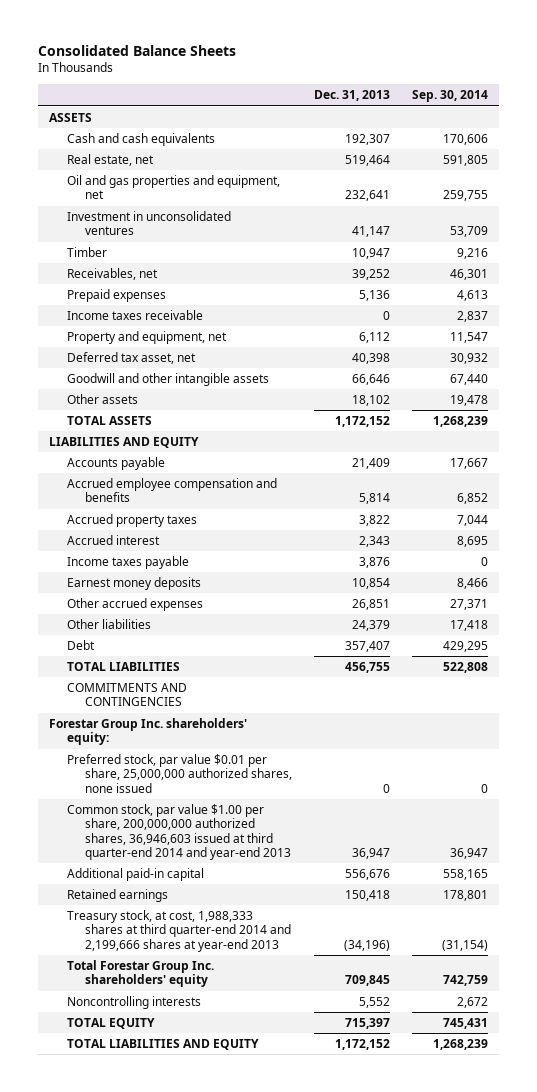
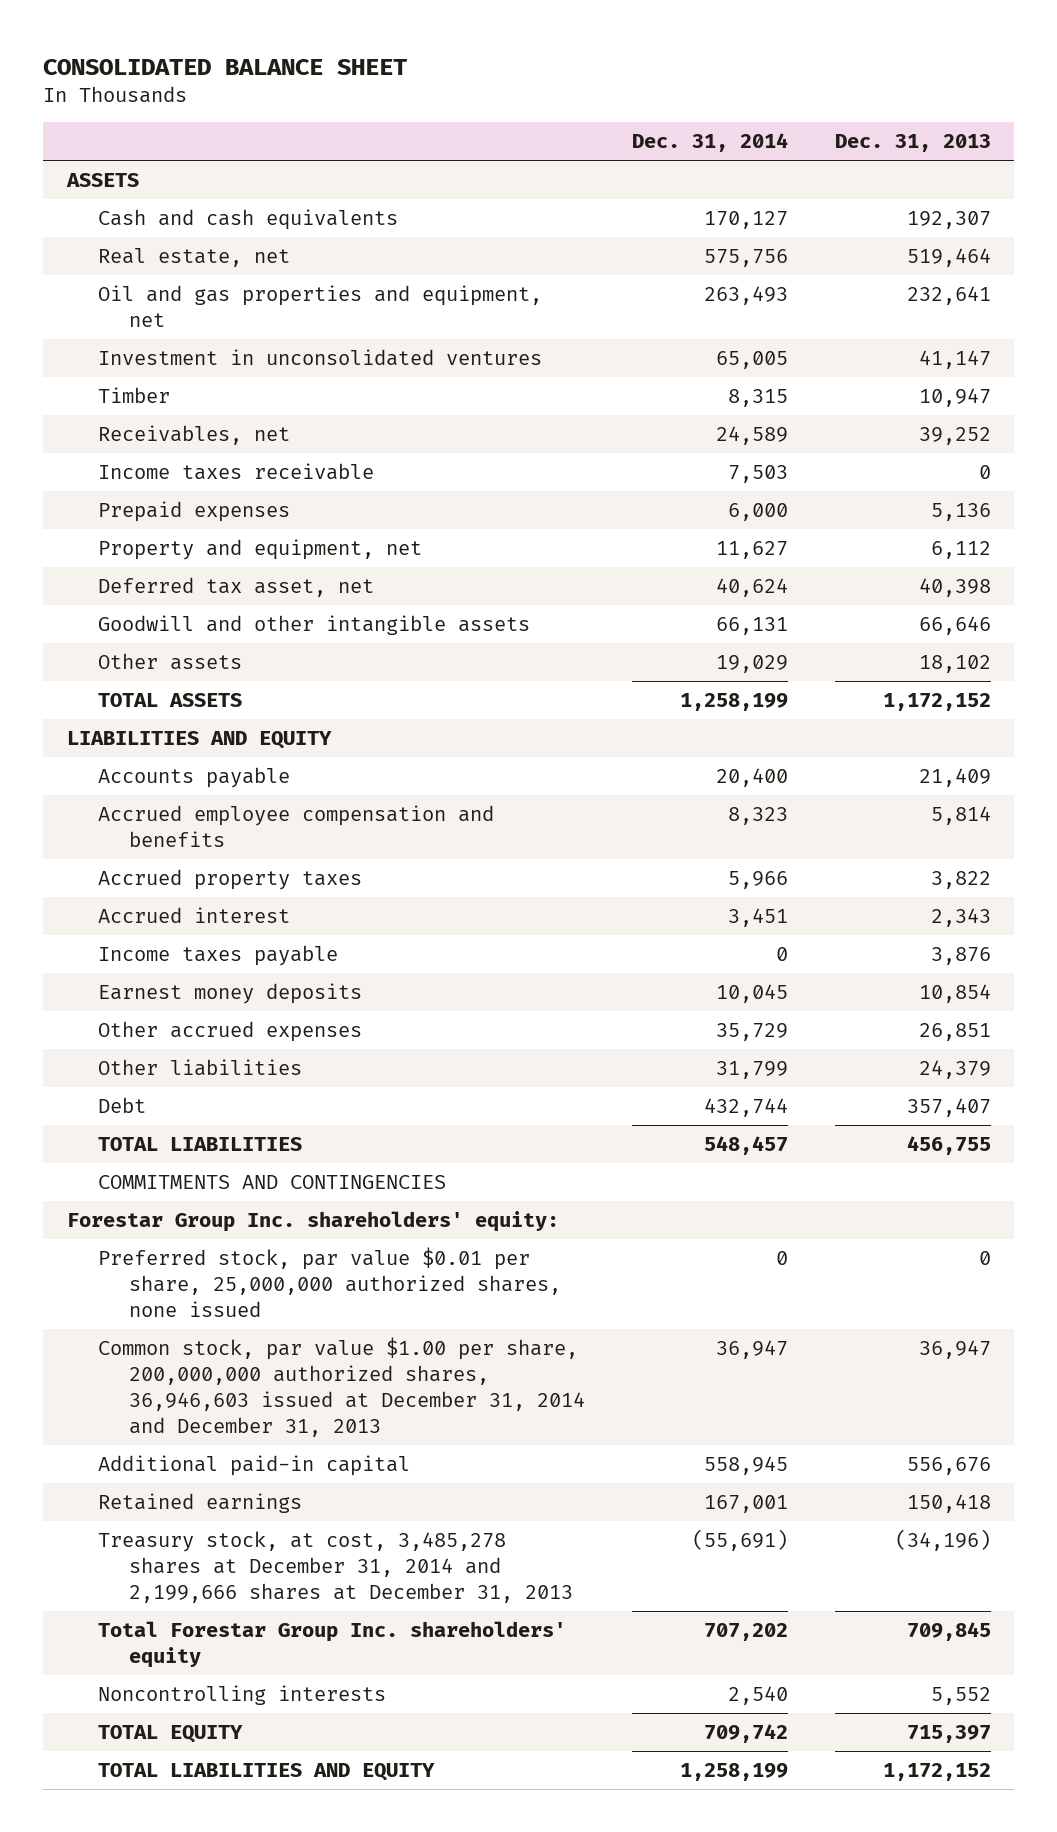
- Consolidated Balance Sheets
+ CONSOLIDATED BALANCE SHEET
- | Dec. 31, 2013 | Sep. 30, 2014
+ | Dec. 31, 2014 | Dec. 31, 2013
moved down: Prepaid expenses | 6,000 | 5,136
- Common stock, par value $1.00 per share, 200,000,000 authorized shares, 36,946,603 issued at third quarter-end 2014 and year-end 2013 | 36,947 | 36,947
+ Common stock, par value $1.00 per share, 200,000,000 authorized shares, 36,946,603 issued at December 31, 2014 and December 31, 2013 | 36,947 | 36,947
- Treasury stock, at cost, 1,988,333 shares at third quarter-end 2014 and 2,199,666 shares at year-end 2013 | (34,196) | (31,154)
+ Treasury stock, at cost, 3,485,278 shares at December 31, 2014 and 2,199,666 shares at December 31, 2013 | (55,691) | (34,196)

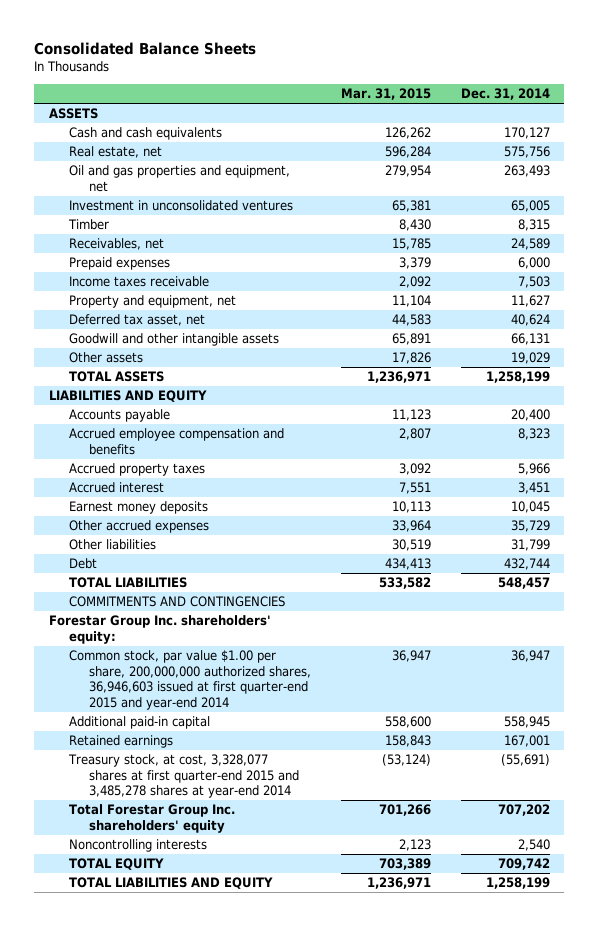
- CONSOLIDATED BALANCE SHEET
+ Consolidated Balance Sheets
- | Dec. 31, 2014 | Dec. 31, 2013
+ | Mar. 31, 2015 | Dec. 31, 2014
moved down: Income taxes receivable | 2,092 | 7,503
- Income taxes payable | 0 | 3,876
- Preferred stock, par value $0.01 per share, 25,000,000 authorized shares, none issued | 0 | 0
- Common stock, par value $1.00 per share, 200,000,000 authorized shares, 36,946,603 issued at December 31, 2014 and December 31, 2013 | 36,947 | 36,947
+ Common stock, par value $1.00 per share, 200,000,000 authorized shares, 36,946,603 issued at first quarter-end 2015 and year-end 2014 | 36,947 | 36,947
- Treasury stock, at cost, 3,485,278 shares at December 31, 2014 and 2,199,666 shares at December 31, 2013 | (55,691) | (34,196)
+ Treasury stock, at cost, 3,328,077 shares at first quarter-end 2015 and 3,485,278 shares at year-end 2014 | (53,124) | (55,691)

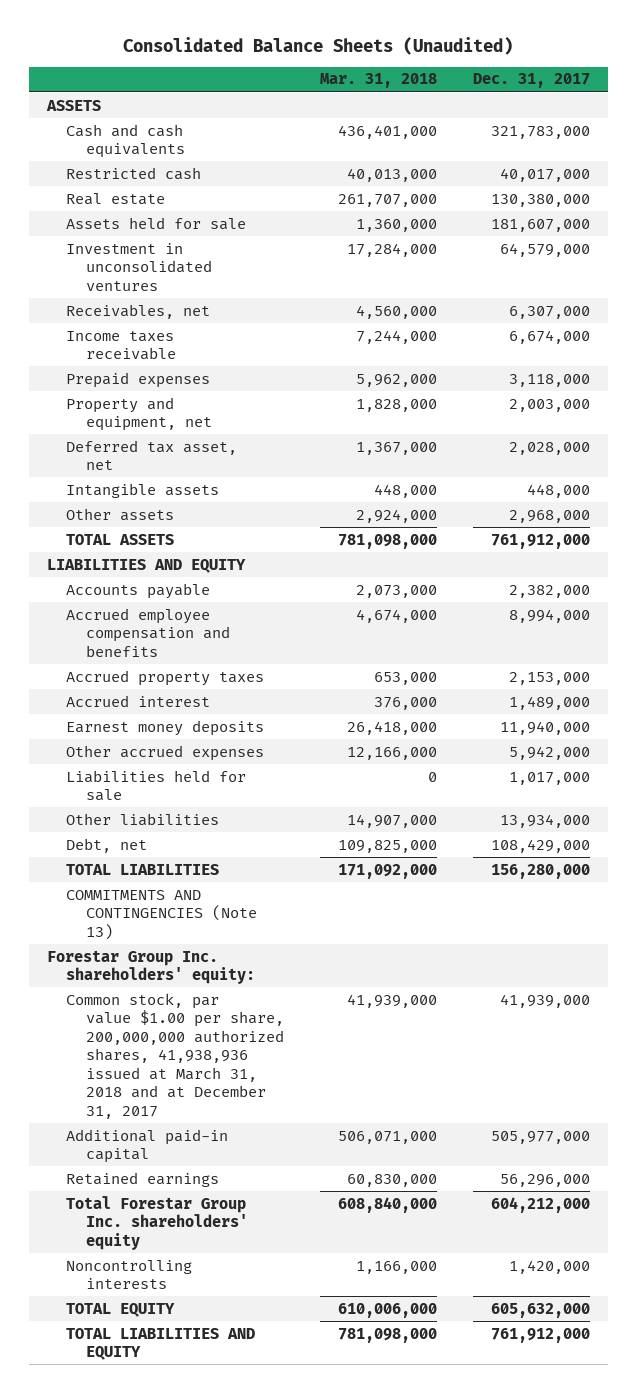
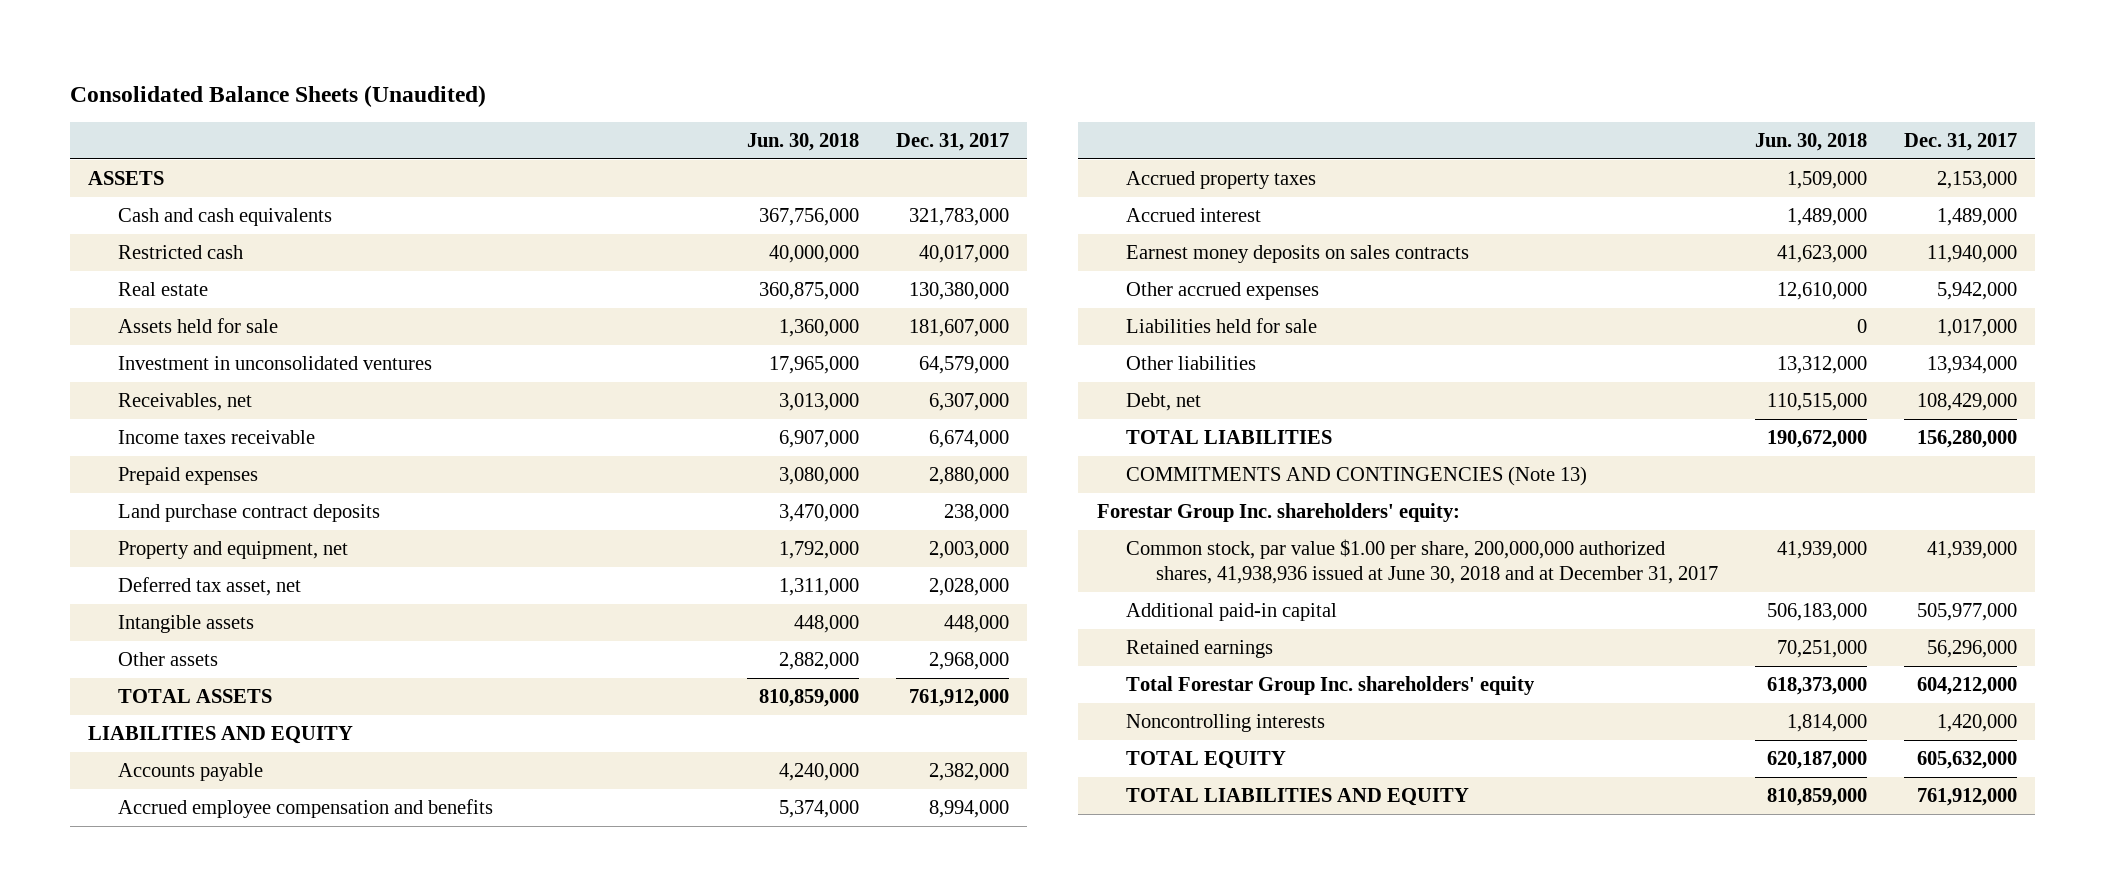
- | Mar. 31, 2018 | Dec. 31, 2017
+ | Jun. 30, 2018 | Dec. 31, 2017
- Prepaid expenses | 5,962,000 | 3,118,000
+ Prepaid expenses | 3,080,000 | 2,880,000
+ Land purchase contract deposits | 3,470,000 | 238,000
- Earnest money deposits | 26,418,000 | 11,940,000
+ Earnest money deposits on sales contracts | 41,623,000 | 11,940,000
- Common stock, par value $1.00 per share, 200,000,000 authorized shares, 41,938,936 issued at March 31, 2018 and at December 31, 2017 | 41,939,000 | 41,939,000
+ Common stock, par value $1.00 per share, 200,000,000 authorized shares, 41,938,936 issued at June 30, 2018 and at December 31, 2017 | 41,939,000 | 41,939,000

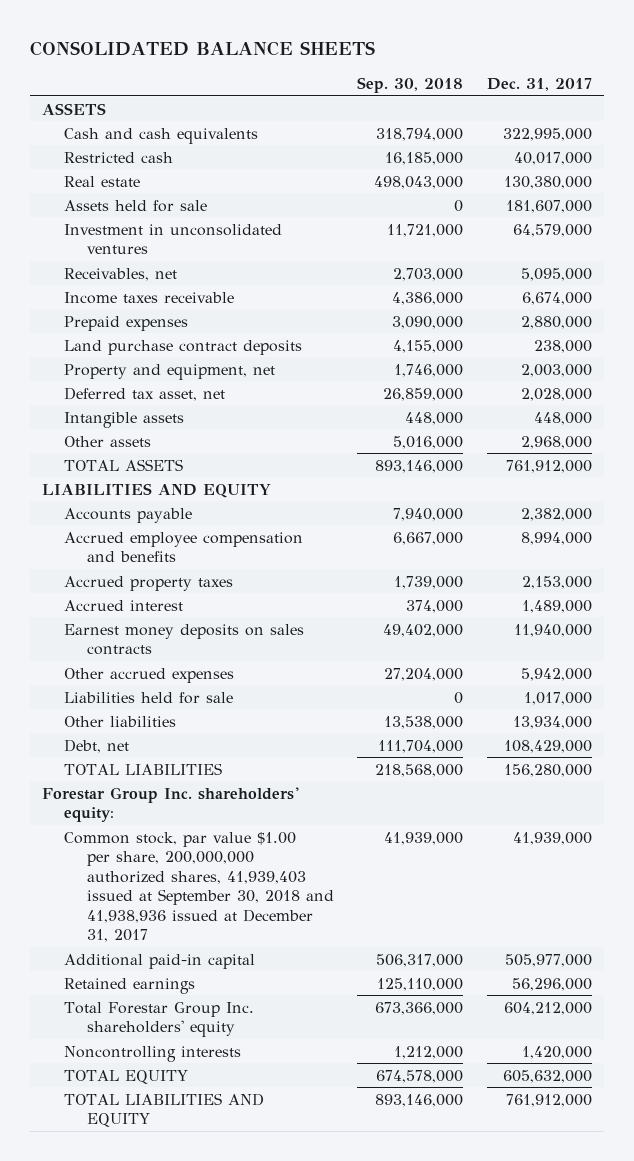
- Consolidated Balance Sheets (Unaudited)
+ CONSOLIDATED BALANCE SHEETS
- | Jun. 30, 2018 | Dec. 31, 2017
+ | Sep. 30, 2018 | Dec. 31, 2017
- Cash and cash equivalents | 367,756,000 | 321,783,000
+ Cash and cash equivalents | 318,794,000 | 322,995,000
- Receivables, net | 3,013,000 | 6,307,000
+ Receivables, net | 2,703,000 | 5,095,000
- COMMITMENTS AND CONTINGENCIES (Note 13)
- Common stock, par value $1.00 per share, 200,000,000 authorized shares, 41,938,936 issued at June 30, 2018 and at December 31, 2017 | 41,939,000 | 41,939,000
+ Common stock, par value $1.00 per share, 200,000,000 authorized shares, 41,939,403 issued at September 30, 2018 and 41,938,936 issued at December 31, 2017 | 41,939,000 | 41,939,000

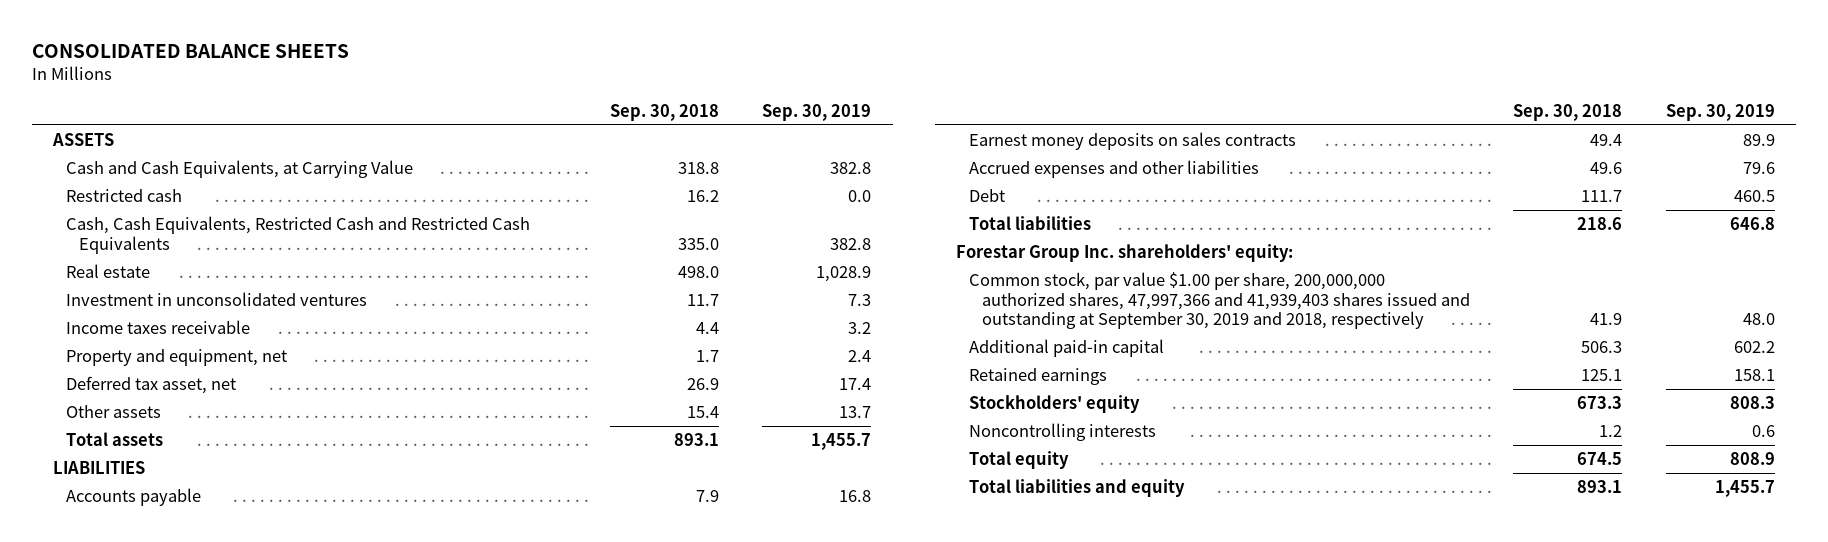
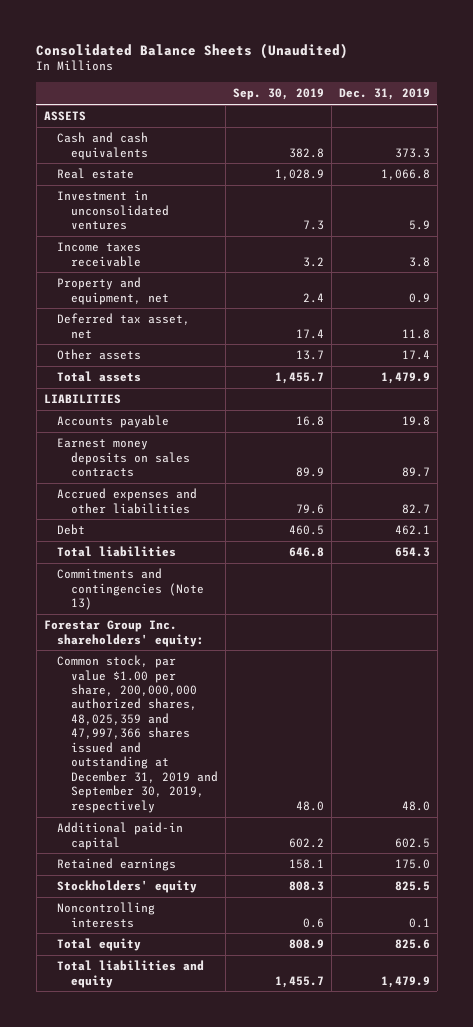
- CONSOLIDATED BALANCE SHEETS
+ Consolidated Balance Sheets (Unaudited)
- | Sep. 30, 2018 | Sep. 30, 2019
+ | Sep. 30, 2019 | Dec. 31, 2019
- Cash and Cash Equivalents, at Carrying Value | 318.8 | 382.8
- Restricted cash | 16.2 | 0.0
- Cash, Cash Equivalents, Restricted Cash and Restricted Cash Equivalents | 335.0 | 382.8
+ Cash and cash equivalents | 382.8 | 373.3
+ Commitments and contingencies (Note 13)
- Common stock, par value $1.00 per share, 200,000,000 authorized shares, 47,997,366 and 41,939,403 shares issued and outstanding at September 30, 2019 and 2018, respectively | 41.9 | 48.0
+ Common stock, par value $1.00 per share, 200,000,000 authorized shares, 48,025,359 and 47,997,366 shares issued and outstanding at December 31, 2019 and September 30, 2019, respectively | 48.0 | 48.0

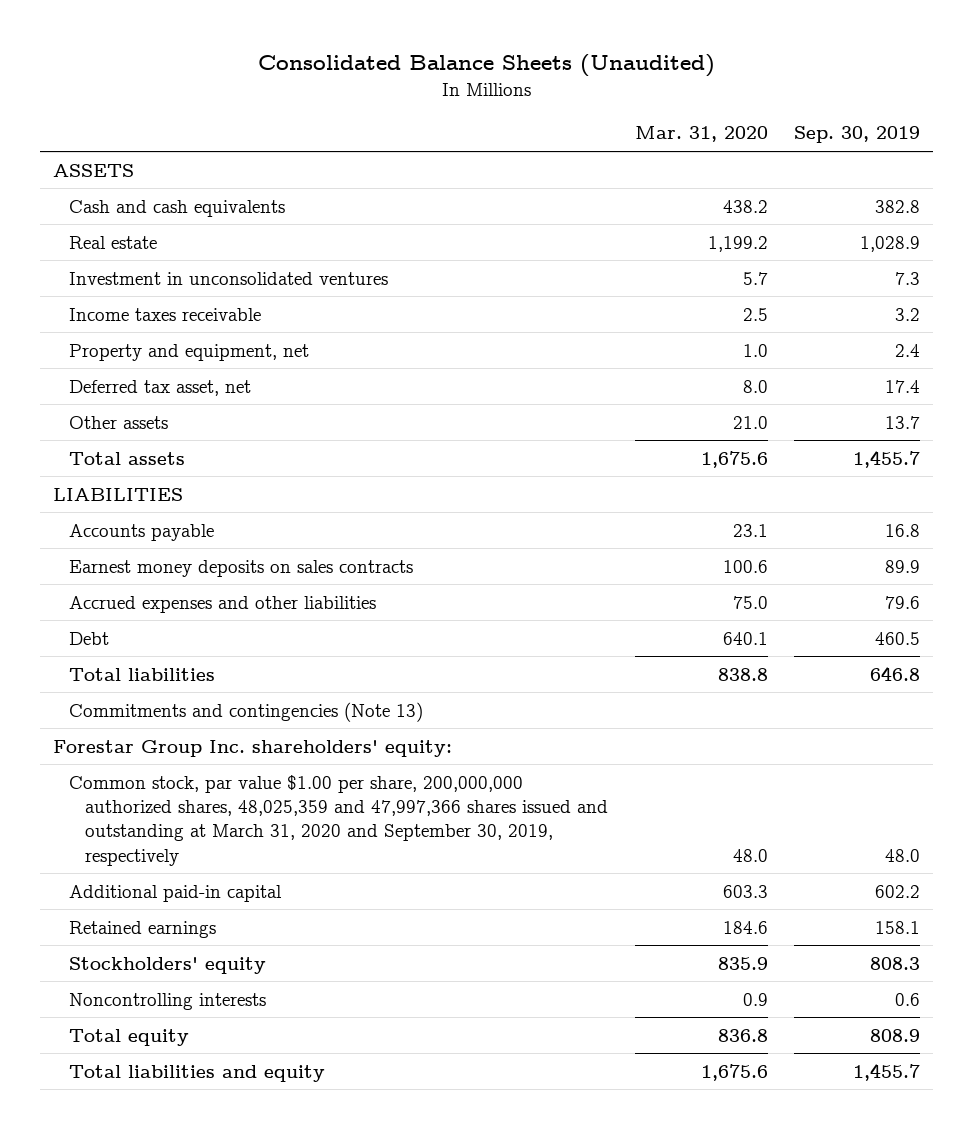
- | Sep. 30, 2019 | Dec. 31, 2019
+ | Mar. 31, 2020 | Sep. 30, 2019
- Common stock, par value $1.00 per share, 200,000,000 authorized shares, 48,025,359 and 47,997,366 shares issued and outstanding at December 31, 2019 and September 30, 2019, respectively | 48.0 | 48.0
+ Common stock, par value $1.00 per share, 200,000,000 authorized shares, 48,025,359 and 47,997,366 shares issued and outstanding at March 31, 2020 and September 30, 2019, respectively | 48.0 | 48.0

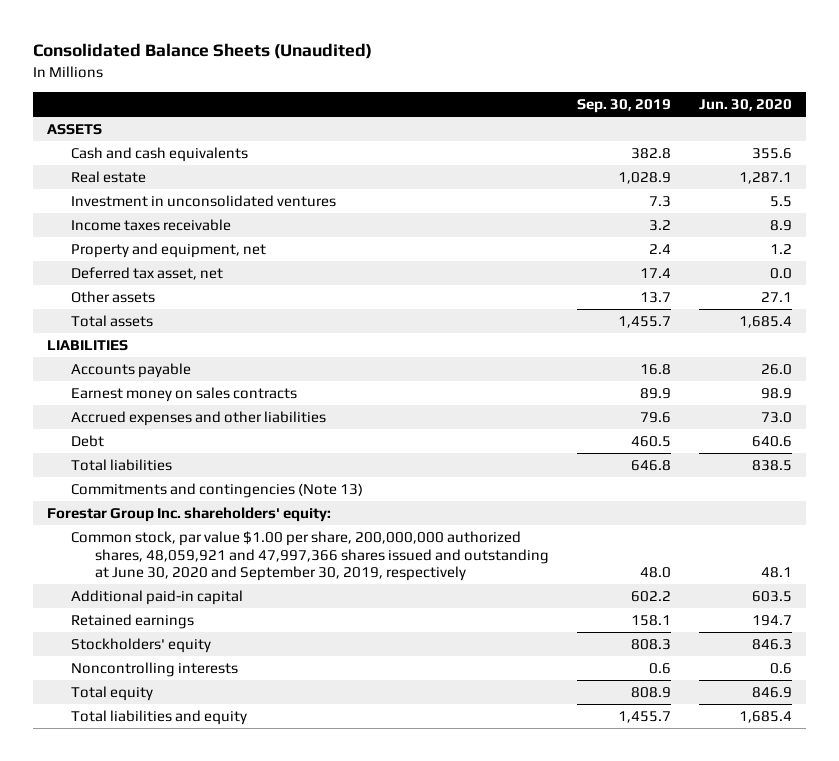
- | Mar. 31, 2020 | Sep. 30, 2019
+ | Sep. 30, 2019 | Jun. 30, 2020
- Earnest money deposits on sales contracts | 100.6 | 89.9
+ Earnest money on sales contracts | 89.9 | 98.9
- Common stock, par value $1.00 per share, 200,000,000 authorized shares, 48,025,359 and 47,997,366 shares issued and outstanding at March 31, 2020 and September 30, 2019, respectively | 48.0 | 48.0
+ Common stock, par value $1.00 per share, 200,000,000 authorized shares, 48,059,921 and 47,997,366 shares issued and outstanding at June 30, 2020 and September 30, 2019, respectively | 48.0 | 48.1

